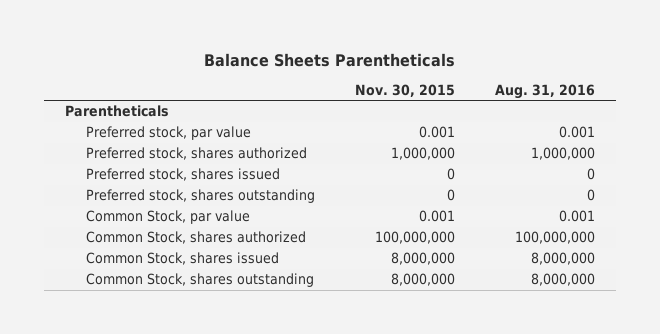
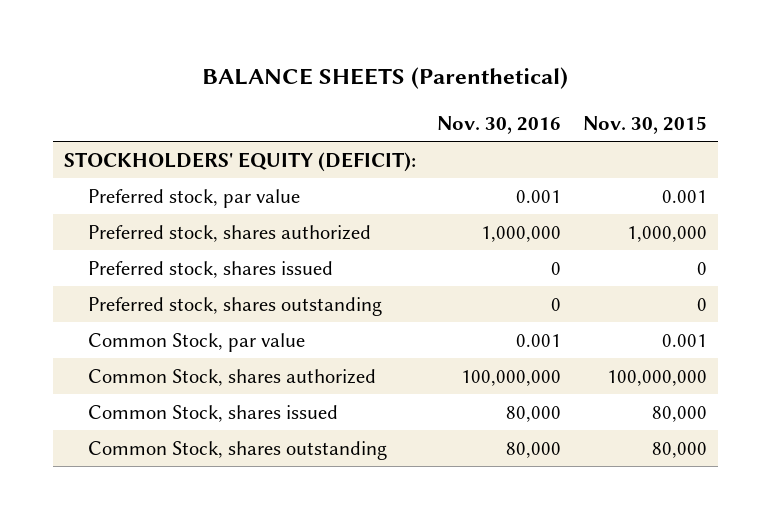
- Balance Sheets Parentheticals
+ BALANCE SHEETS (Parenthetical)
- | Nov. 30, 2015 | Aug. 31, 2016
+ | Nov. 30, 2016 | Nov. 30, 2015
- Parentheticals
+ STOCKHOLDERS' EQUITY (DEFICIT):
- Common Stock, shares issued | 8,000,000 | 8,000,000
- Common Stock, shares outstanding | 8,000,000 | 8,000,000
+ Common Stock, shares issued | 80,000 | 80,000
+ Common Stock, shares outstanding | 80,000 | 80,000

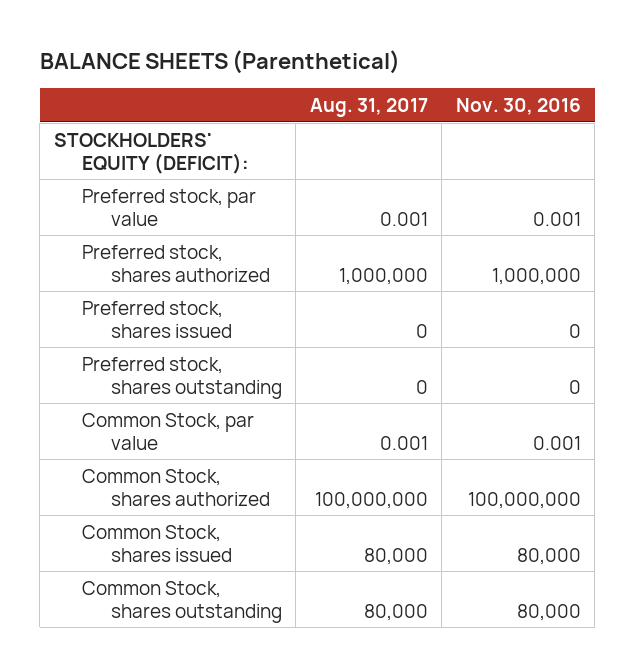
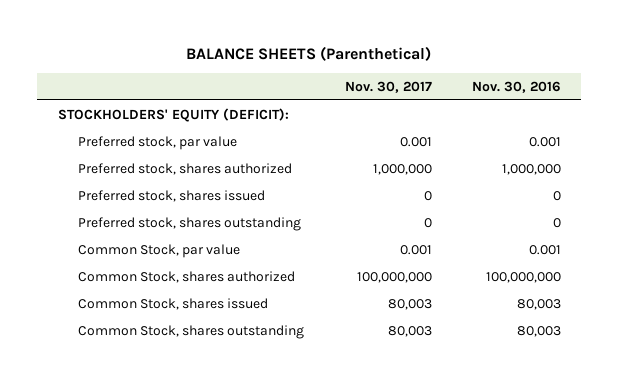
- | Aug. 31, 2017 | Nov. 30, 2016
+ | Nov. 30, 2017 | Nov. 30, 2016
- Common Stock, shares issued | 80,000 | 80,000
- Common Stock, shares outstanding | 80,000 | 80,000
+ Common Stock, shares issued | 80,003 | 80,003
+ Common Stock, shares outstanding | 80,003 | 80,003

